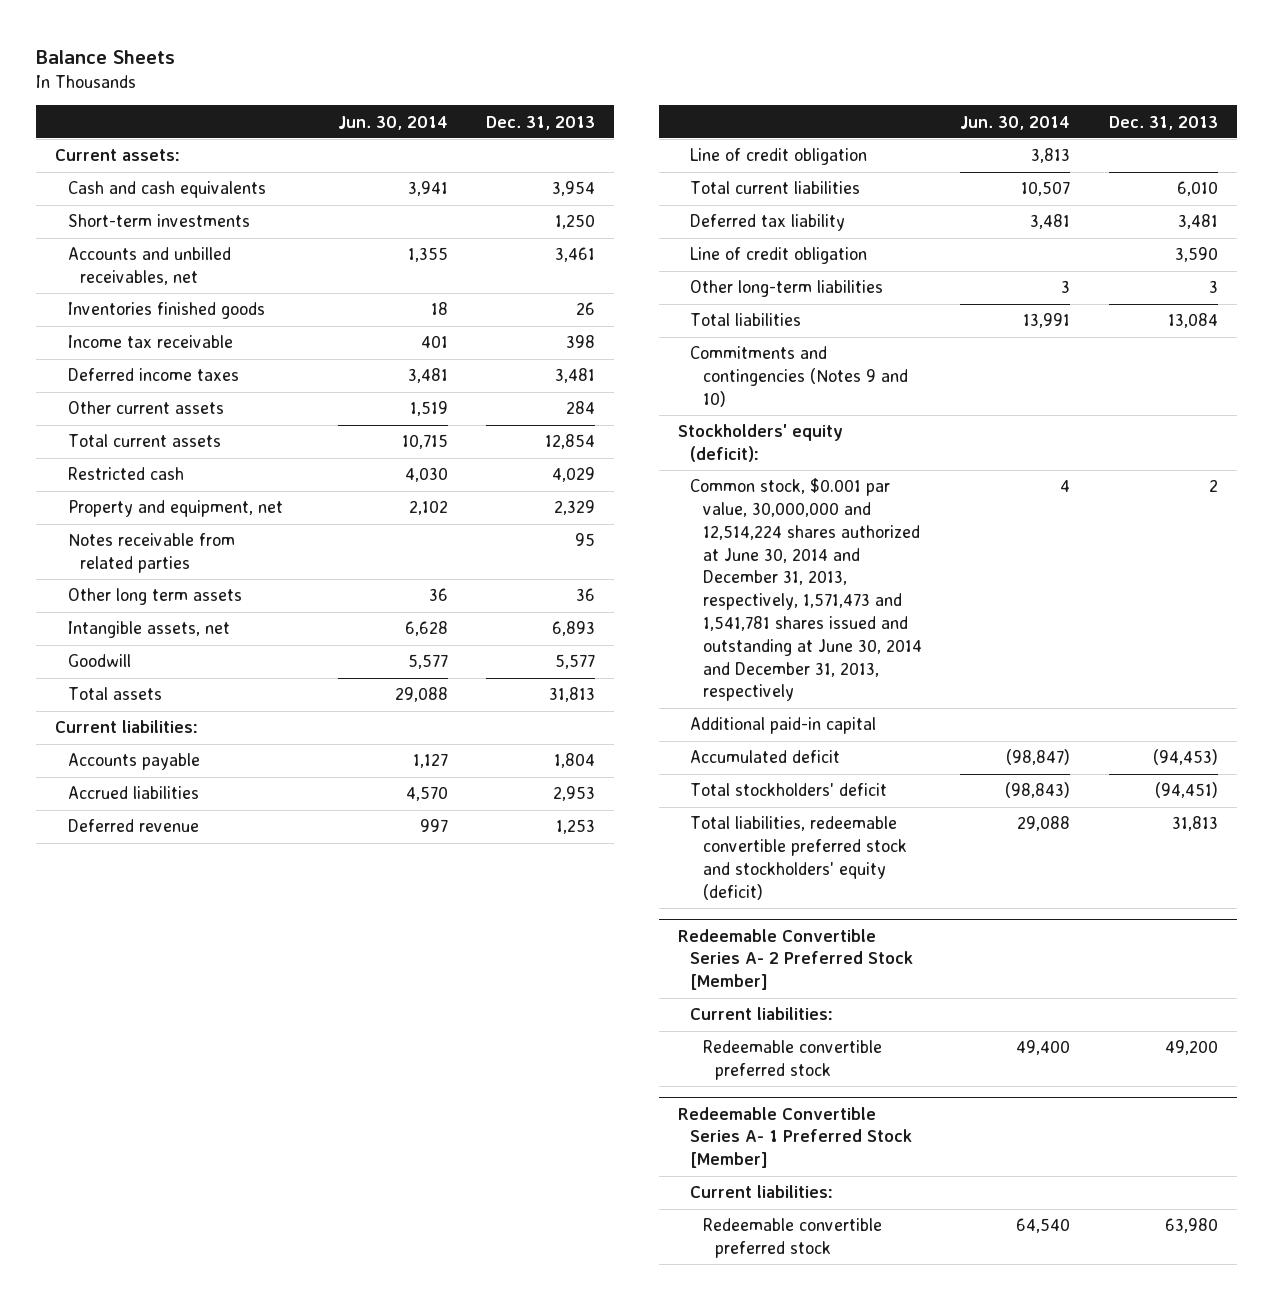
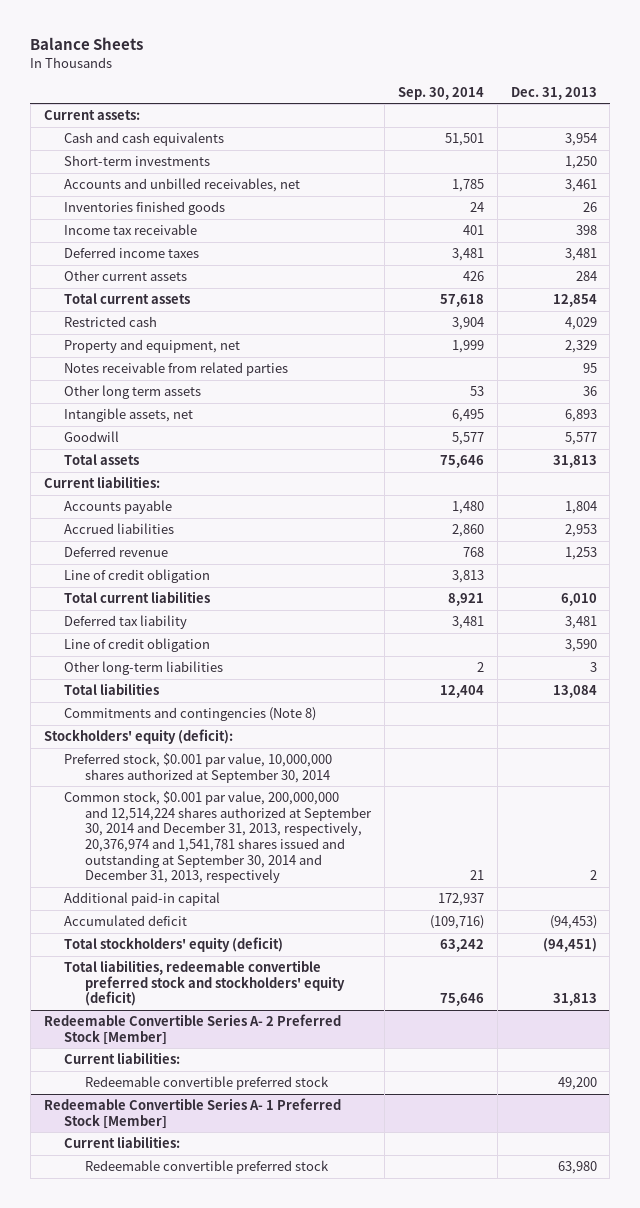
- | Jun. 30, 2014 | Dec. 31, 2013
+ | Sep. 30, 2014 | Dec. 31, 2013
- Commitments and contingencies (Notes 9 and 10)
+ Commitments and contingencies (Note 8)
- Common stock, $0.001 par value, 30,000,000 and 12,514,224 shares authorized at June 30, 2014 and December 31, 2013, respectively, 1,571,473 and 1,541,781 shares issued and outstanding at June 30, 2014 and December 31, 2013, respectively | 4 | 2
+ Preferred stock, $0.001 par value, 10,000,000 shares authorized at September 30, 2014
+ Common stock, $0.001 par value, 200,000,000 and 12,514,224 shares authorized at September 30, 2014 and December 31, 2013, respectively, 20,376,974 and 1,541,781 shares issued and outstanding at September 30, 2014 and December 31, 2013, respectively | 21 | 2
- Total stockholders' deficit | (98,843) | (94,451)
+ Total stockholders' equity (deficit) | 63,242 | (94,451)

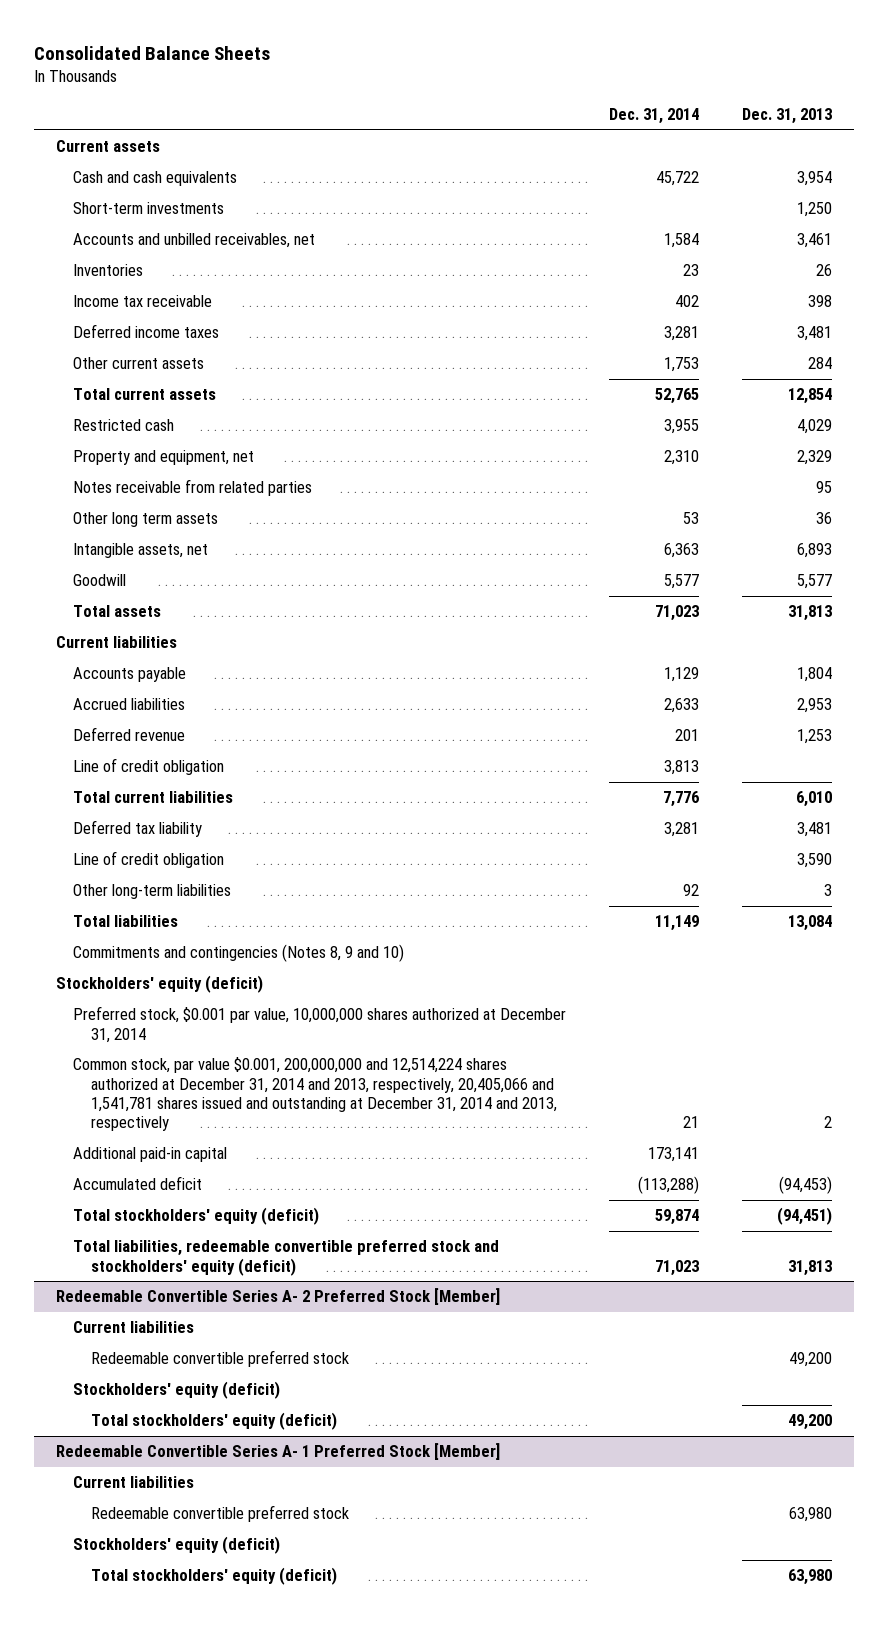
- Balance Sheets
+ Consolidated Balance Sheets
- | Sep. 30, 2014 | Dec. 31, 2013
+ | Dec. 31, 2014 | Dec. 31, 2013
- Current assets:
+ Current assets
- Inventories finished goods | 24 | 26
+ Inventories | 23 | 26
- Current liabilities:
+ Current liabilities
- Commitments and contingencies (Note 8)
- Stockholders' equity (deficit):
- Preferred stock, $0.001 par value, 10,000,000 shares authorized at September 30, 2014
- Common stock, $0.001 par value, 200,000,000 and 12,514,224 shares authorized at September 30, 2014 and December 31, 2013, respectively, 20,376,974 and 1,541,781 shares issued and outstanding at September 30, 2014 and December 31, 2013, respectively | 21 | 2
+ Commitments and contingencies (Notes 8, 9 and 10)
+ Stockholders' equity (deficit)
+ Preferred stock, $0.001 par value, 10,000,000 shares authorized at December 31, 2014
+ Common stock, par value $0.001, 200,000,000 and 12,514,224 shares authorized at December 31, 2014 and 2013, respectively, 20,405,066 and 1,541,781 shares issued and outstanding at December 31, 2014 and 2013, respectively | 21 | 2
@ Redeemable Convertible Series A- 2 Preferred Stock [Member]
- Current liabilities:
+ Current liabilities
+ Stockholders' equity (deficit)
+ Total stockholders' equity (deficit) | | 49,200
@ Redeemable Convertible Series A- 1 Preferred Stock [Member]
- Current liabilities:
+ Current liabilities
+ Stockholders' equity (deficit)
+ Total stockholders' equity (deficit) | | 63,980

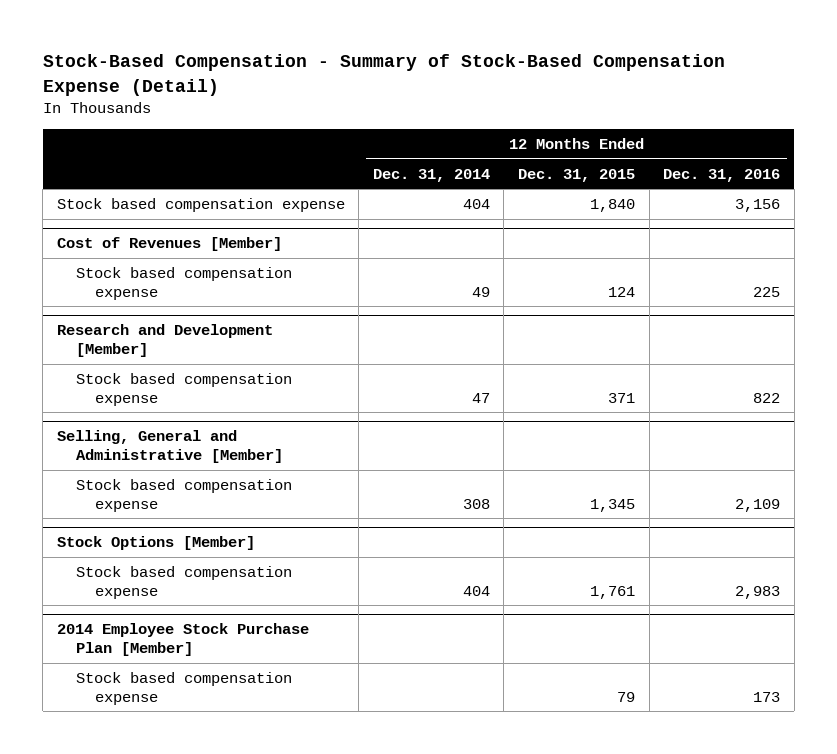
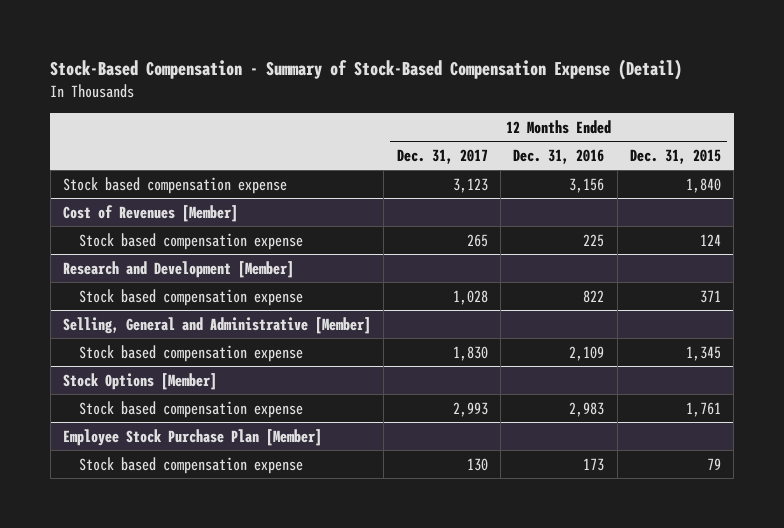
- | 12 Months Ended Dec. 31, 2014 | 12 Months Ended Dec. 31, 2015 | 12 Months Ended Dec. 31, 2016
+ | 12 Months Ended Dec. 31, 2017 | 12 Months Ended Dec. 31, 2016 | 12 Months Ended Dec. 31, 2015
- 2014 Employee Stock Purchase Plan [Member]
+ Employee Stock Purchase Plan [Member]

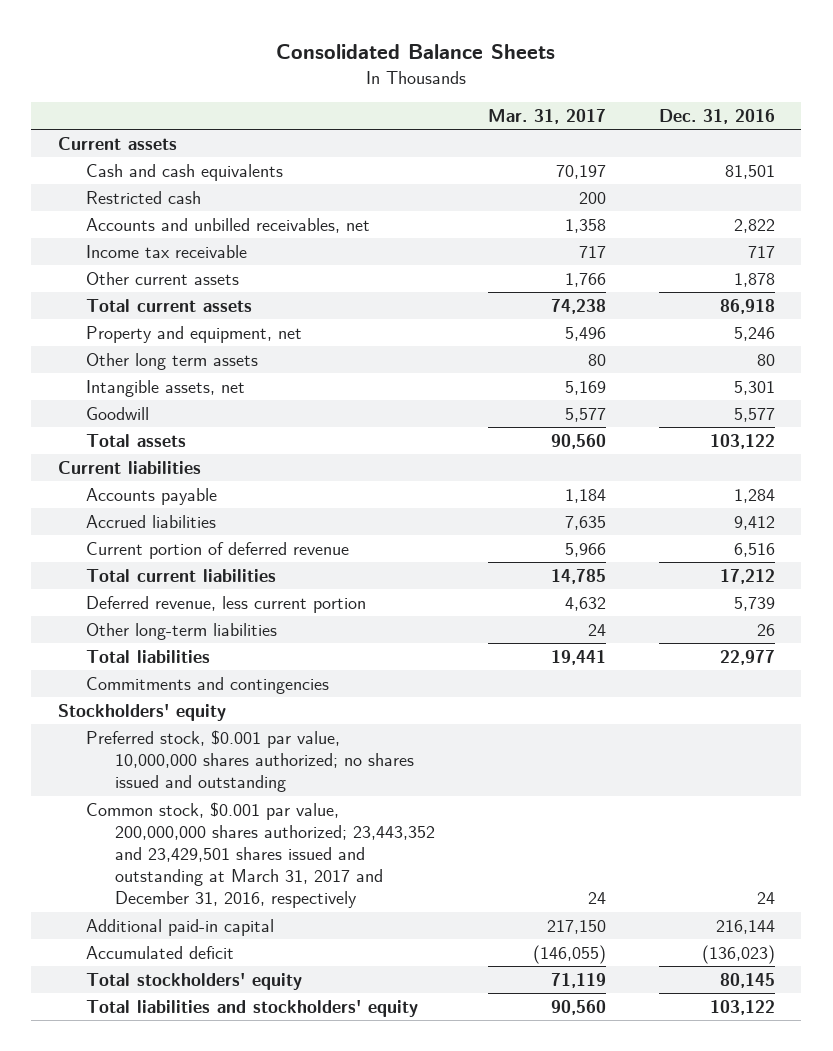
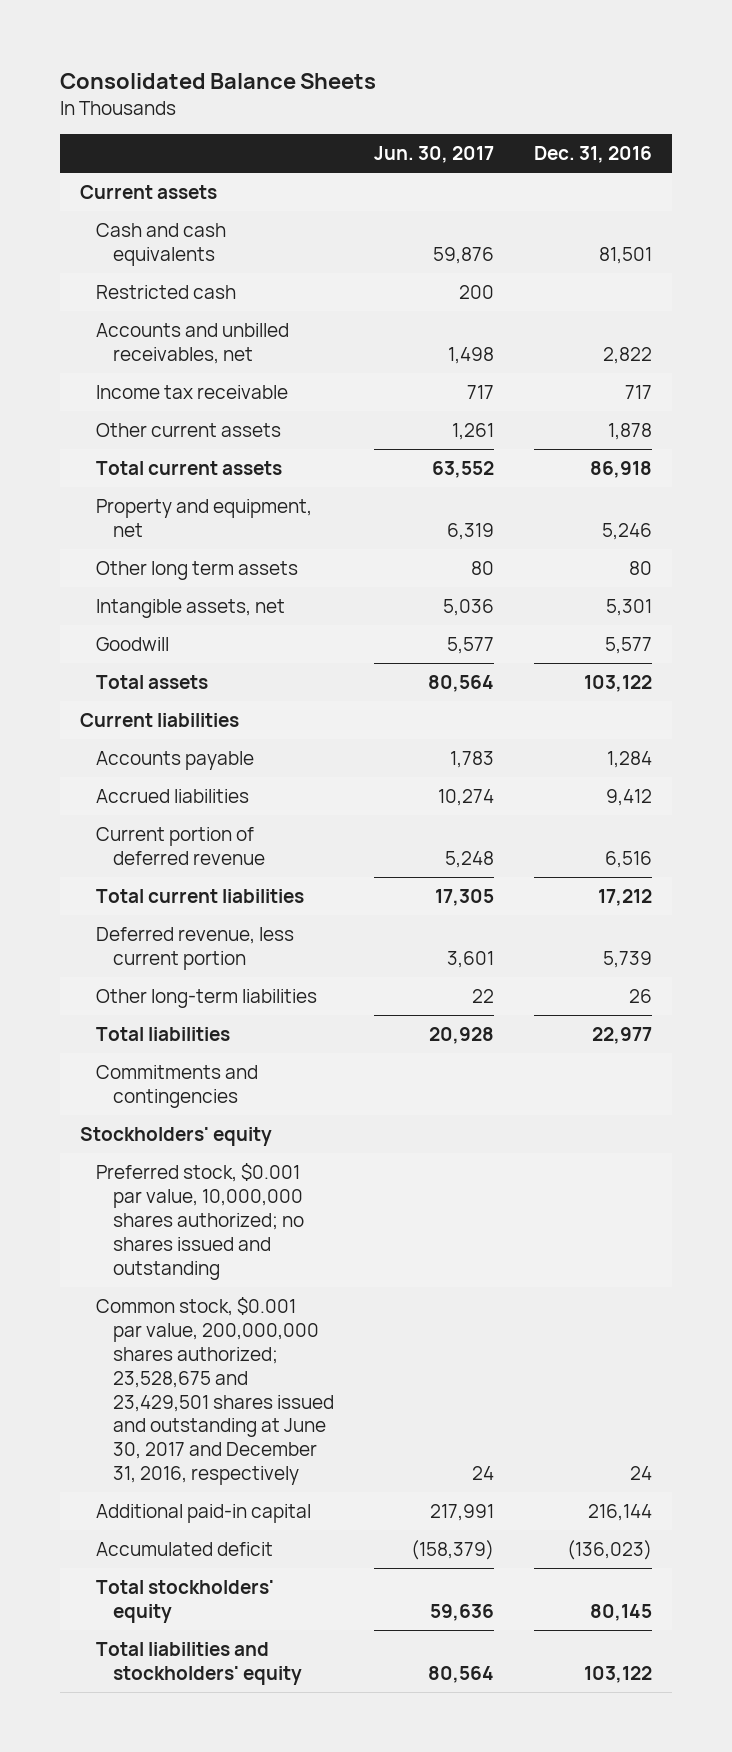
- | Mar. 31, 2017 | Dec. 31, 2016
+ | Jun. 30, 2017 | Dec. 31, 2016
- Common stock, $0.001 par value, 200,000,000 shares authorized; 23,443,352 and 23,429,501 shares issued and outstanding at March 31, 2017 and December 31, 2016, respectively | 24 | 24
+ Common stock, $0.001 par value, 200,000,000 shares authorized; 23,528,675 and 23,429,501 shares issued and outstanding at June 30, 2017 and December 31, 2016, respectively | 24 | 24

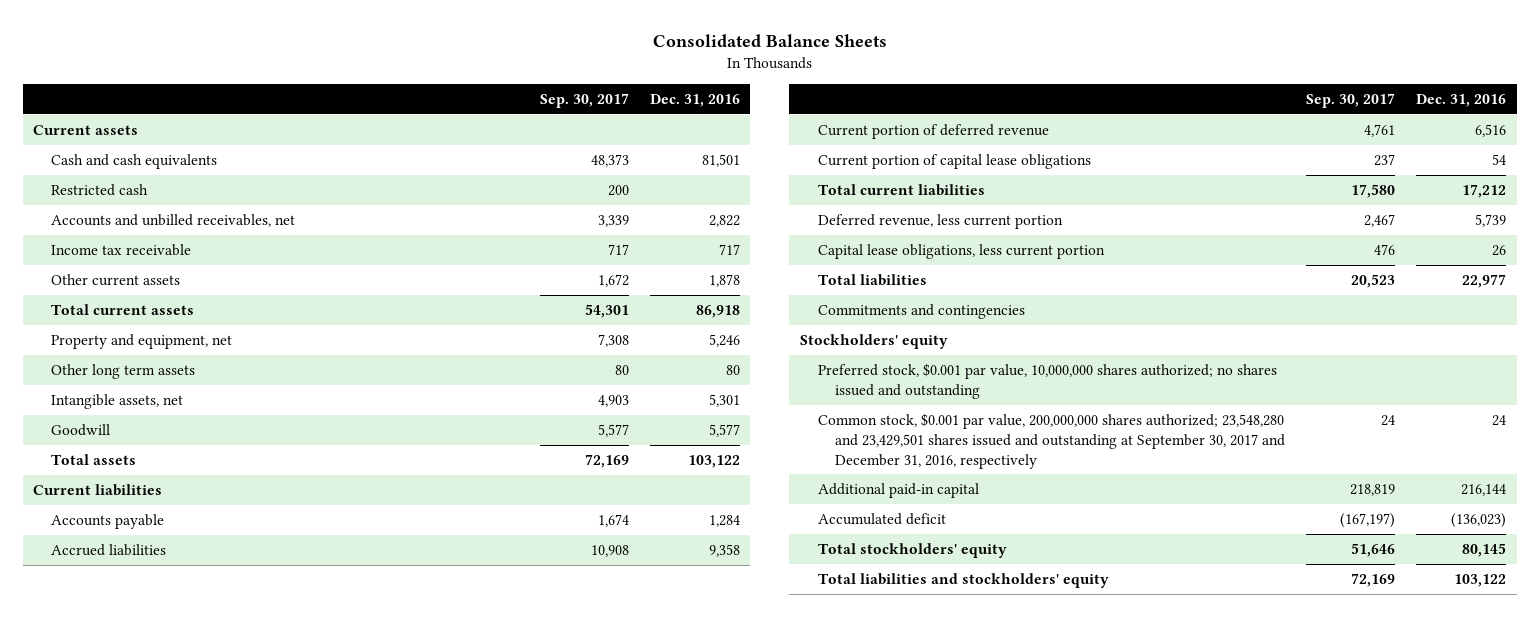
- | Jun. 30, 2017 | Dec. 31, 2016
+ | Sep. 30, 2017 | Dec. 31, 2016
- Accrued liabilities | 10,274 | 9,412
+ Accrued liabilities | 10,908 | 9,358
+ Current portion of capital lease obligations | 237 | 54
- Other long-term liabilities | 22 | 26
+ Capital lease obligations, less current portion | 476 | 26
- Common stock, $0.001 par value, 200,000,000 shares authorized; 23,528,675 and 23,429,501 shares issued and outstanding at June 30, 2017 and December 31, 2016, respectively | 24 | 24
+ Common stock, $0.001 par value, 200,000,000 shares authorized; 23,548,280 and 23,429,501 shares issued and outstanding at September 30, 2017 and December 31, 2016, respectively | 24 | 24

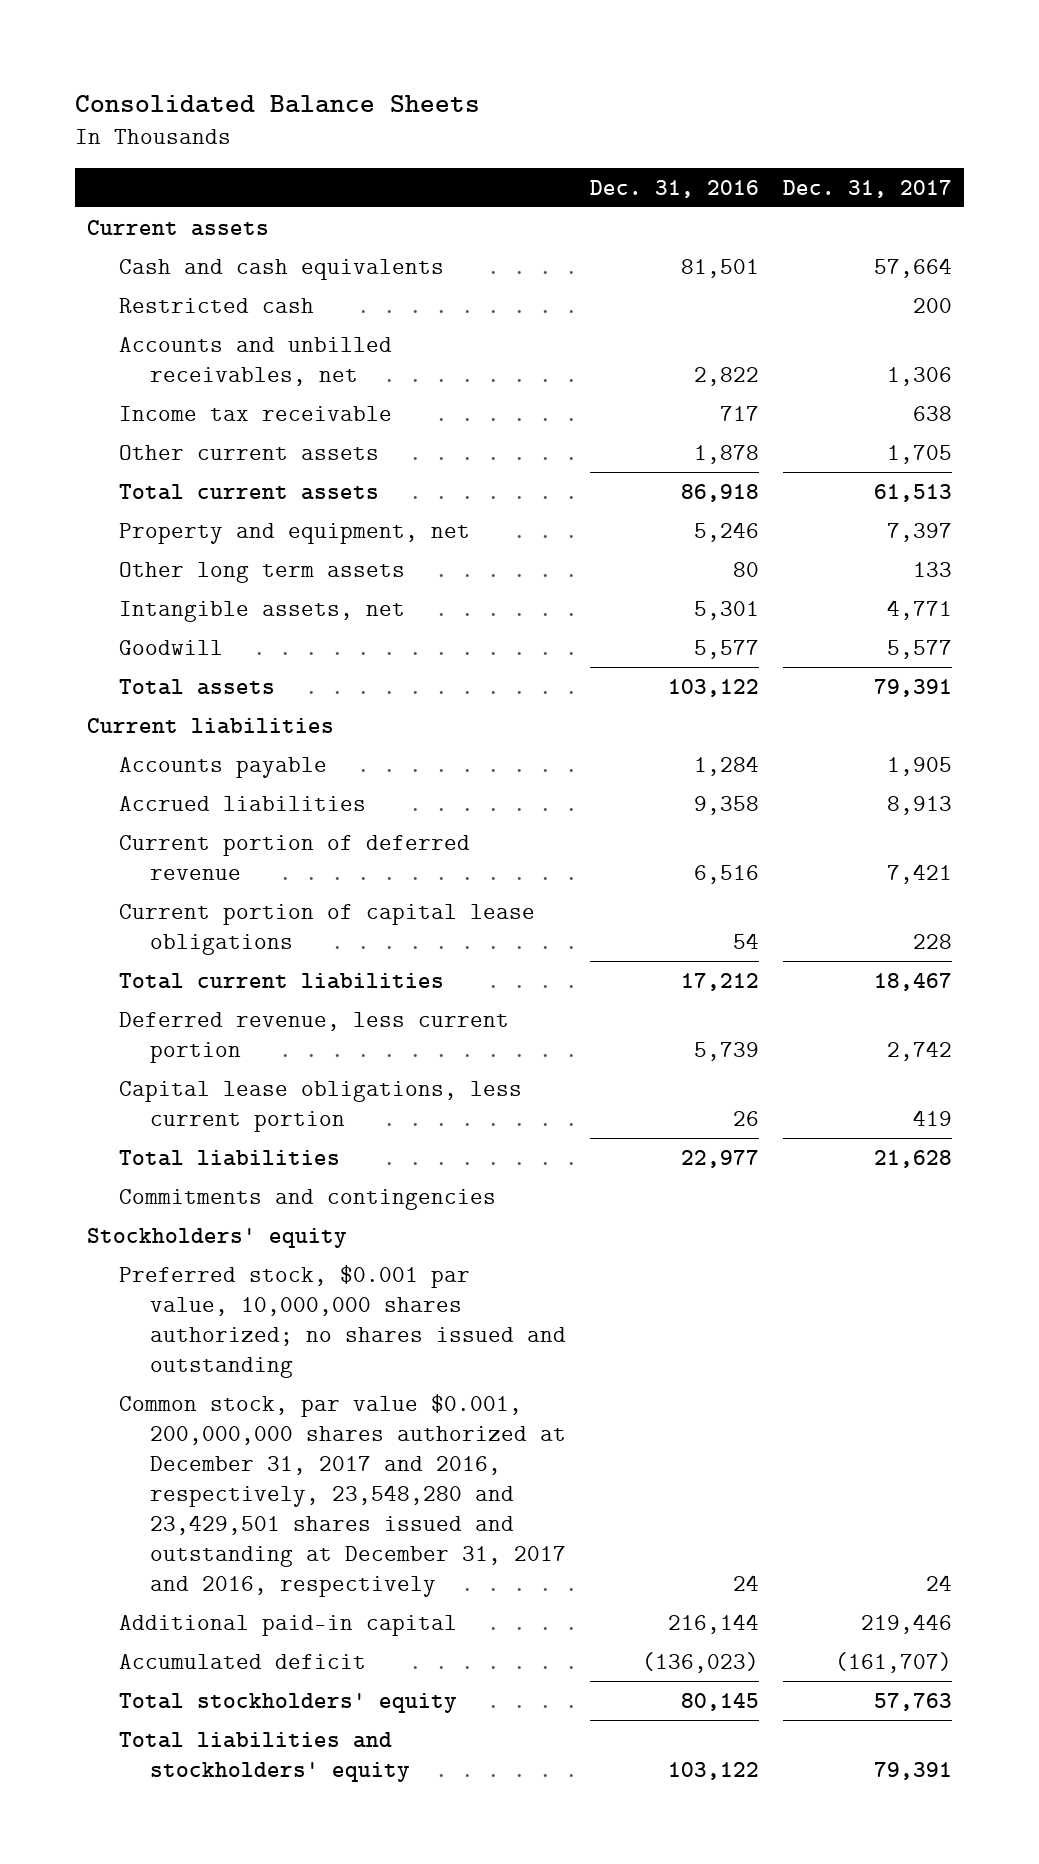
- | Sep. 30, 2017 | Dec. 31, 2016
+ | Dec. 31, 2016 | Dec. 31, 2017
- Common stock, $0.001 par value, 200,000,000 shares authorized; 23,548,280 and 23,429,501 shares issued and outstanding at September 30, 2017 and December 31, 2016, respectively | 24 | 24
+ Common stock, par value $0.001, 200,000,000 shares authorized at December 31, 2017 and 2016, respectively, 23,548,280 and 23,429,501 shares issued and outstanding at December 31, 2017 and 2016, respectively | 24 | 24

